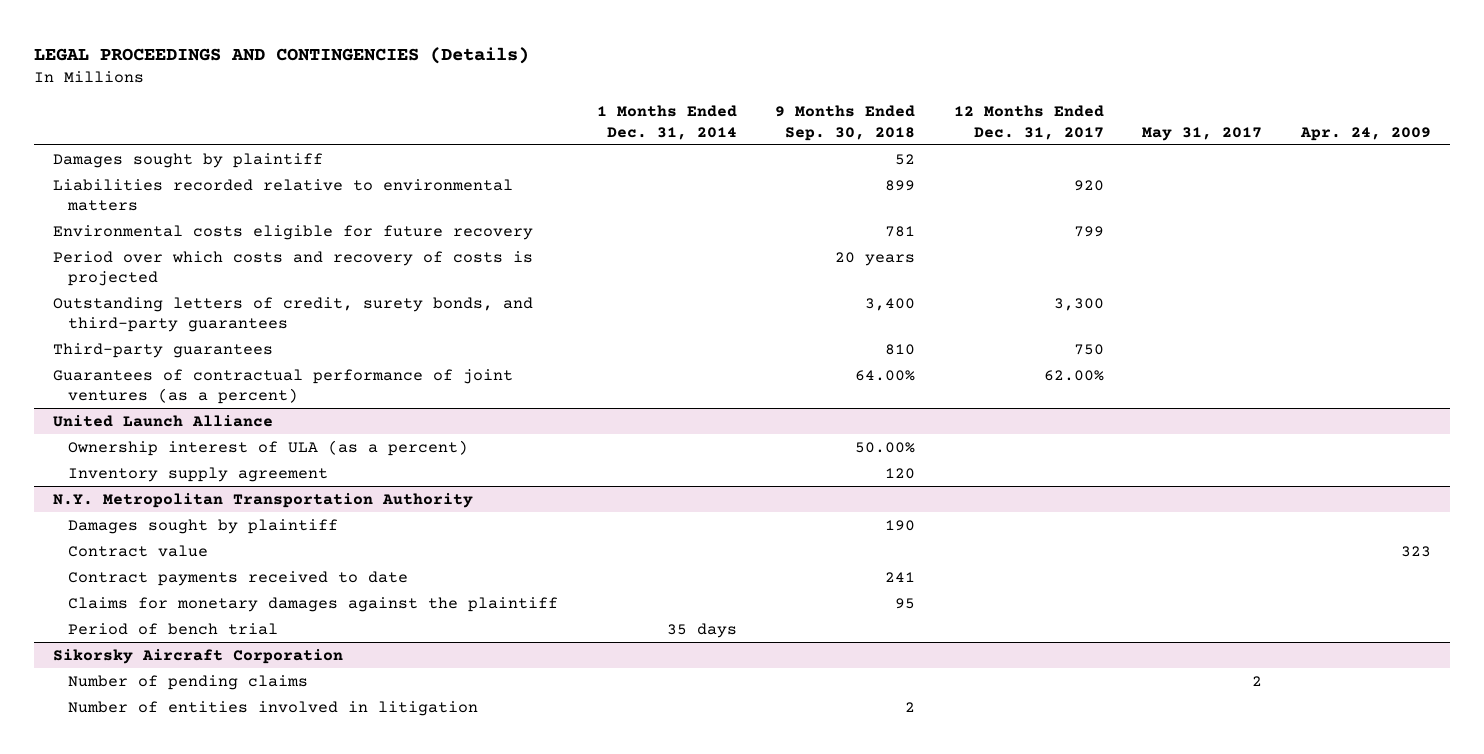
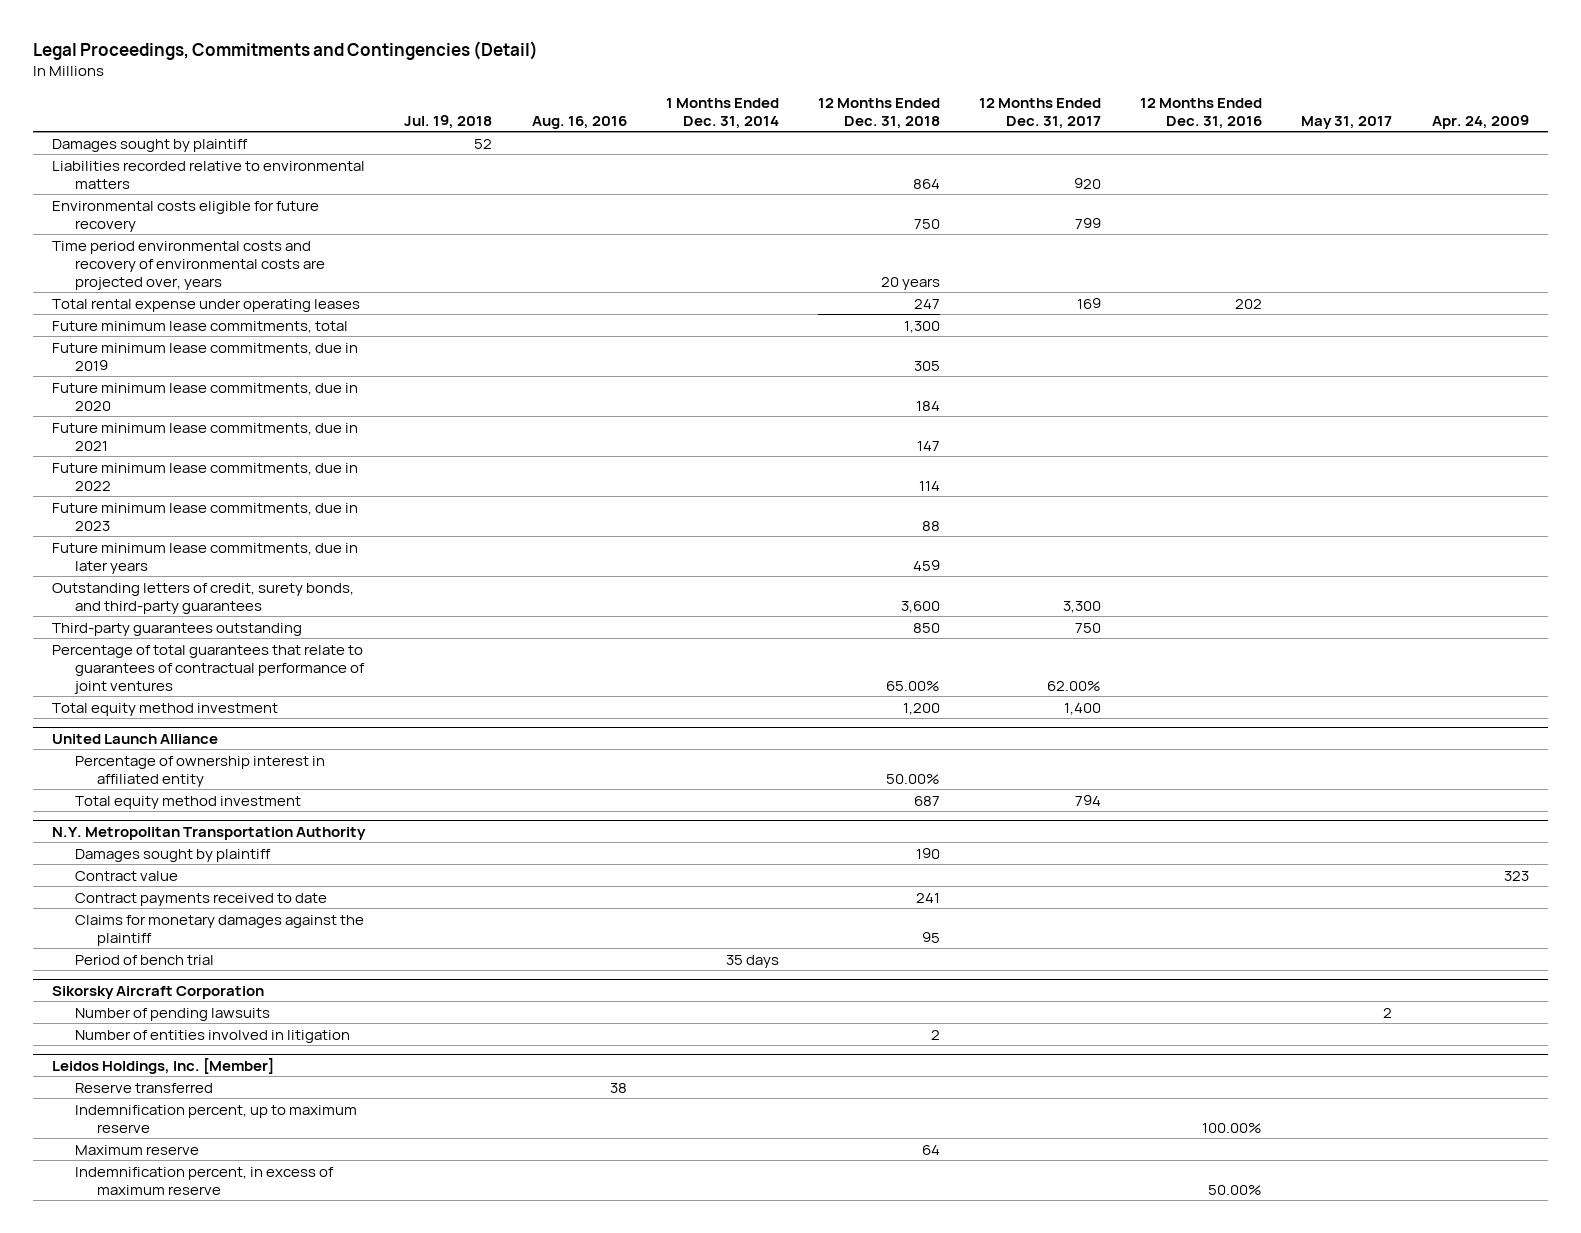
- LEGAL PROCEEDINGS AND CONTINGENCIES (Details)
+ Legal Proceedings, Commitments and Contingencies (Detail)
- | 1 Months Ended Dec. 31, 2014 | 9 Months Ended Sep. 30, 2018 | 12 Months Ended Dec. 31, 2017 | May 31, 2017 | Apr. 24, 2009
+ | Jul. 19, 2018 | Aug. 16, 2016 | 1 Months Ended Dec. 31, 2014 | 12 Months Ended Dec. 31, 2018 | 12 Months Ended Dec. 31, 2017 | 12 Months Ended Dec. 31, 2016 | May 31, 2017 | Apr. 24, 2009
- Period over which costs and recovery of costs is projected | | 20 years | | |
+ Time period environmental costs and recovery of environmental costs are projected over, years | | | | 20 years | | | |
+ Total rental expense under operating leases | | | | 247 | 169 | 202 | |
+ Future minimum lease commitments, total | | | | 1,300 | | | |
+ Future minimum lease commitments, due in 2019 | | | | 305 | | | |
+ Future minimum lease commitments, due in 2020 | | | | 184 | | | |
+ Future minimum lease commitments, due in 2021 | | | | 147 | | | |
+ Future minimum lease commitments, due in 2022 | | | | 114 | | | |
+ Future minimum lease commitments, due in 2023 | | | | 88 | | | |
+ Future minimum lease commitments, due in later years | | | | 459 | | | |
- Third-party guarantees | | 810 | 750 | |
- Guarantees of contractual performance of joint ventures (as a percent) | | 64.00% | 62.00% | |
+ Third-party guarantees outstanding | | | | 850 | 750 | | |
+ Percentage of total guarantees that relate to guarantees of contractual performance of joint ventures | | | | 65.00% | 62.00% | | |
+ Total equity method investment | | | | 1,200 | 1,400 | | |
@ United Launch Alliance
- Ownership interest of ULA (as a percent) | | 50.00% | | |
- Inventory supply agreement | | 120 | | |
+ Percentage of ownership interest in affiliated entity | | | | 50.00% | | | |
+ Total equity method investment | | | | 687 | 794 | | |
@ Sikorsky Aircraft Corporation
- Number of pending claims | | | | 2 |
+ Number of pending lawsuits | | | | | | | 2 |
+ Leidos Holdings, Inc. [Member]
+ Reserve transferred | | 38 | | | | | |
+ Indemnification percent, up to maximum reserve | | | | | | 100.00% | |
+ Maximum reserve | | | | 64 | | | |
+ Indemnification percent, in excess of maximum reserve | | | | | | 50.00% | |

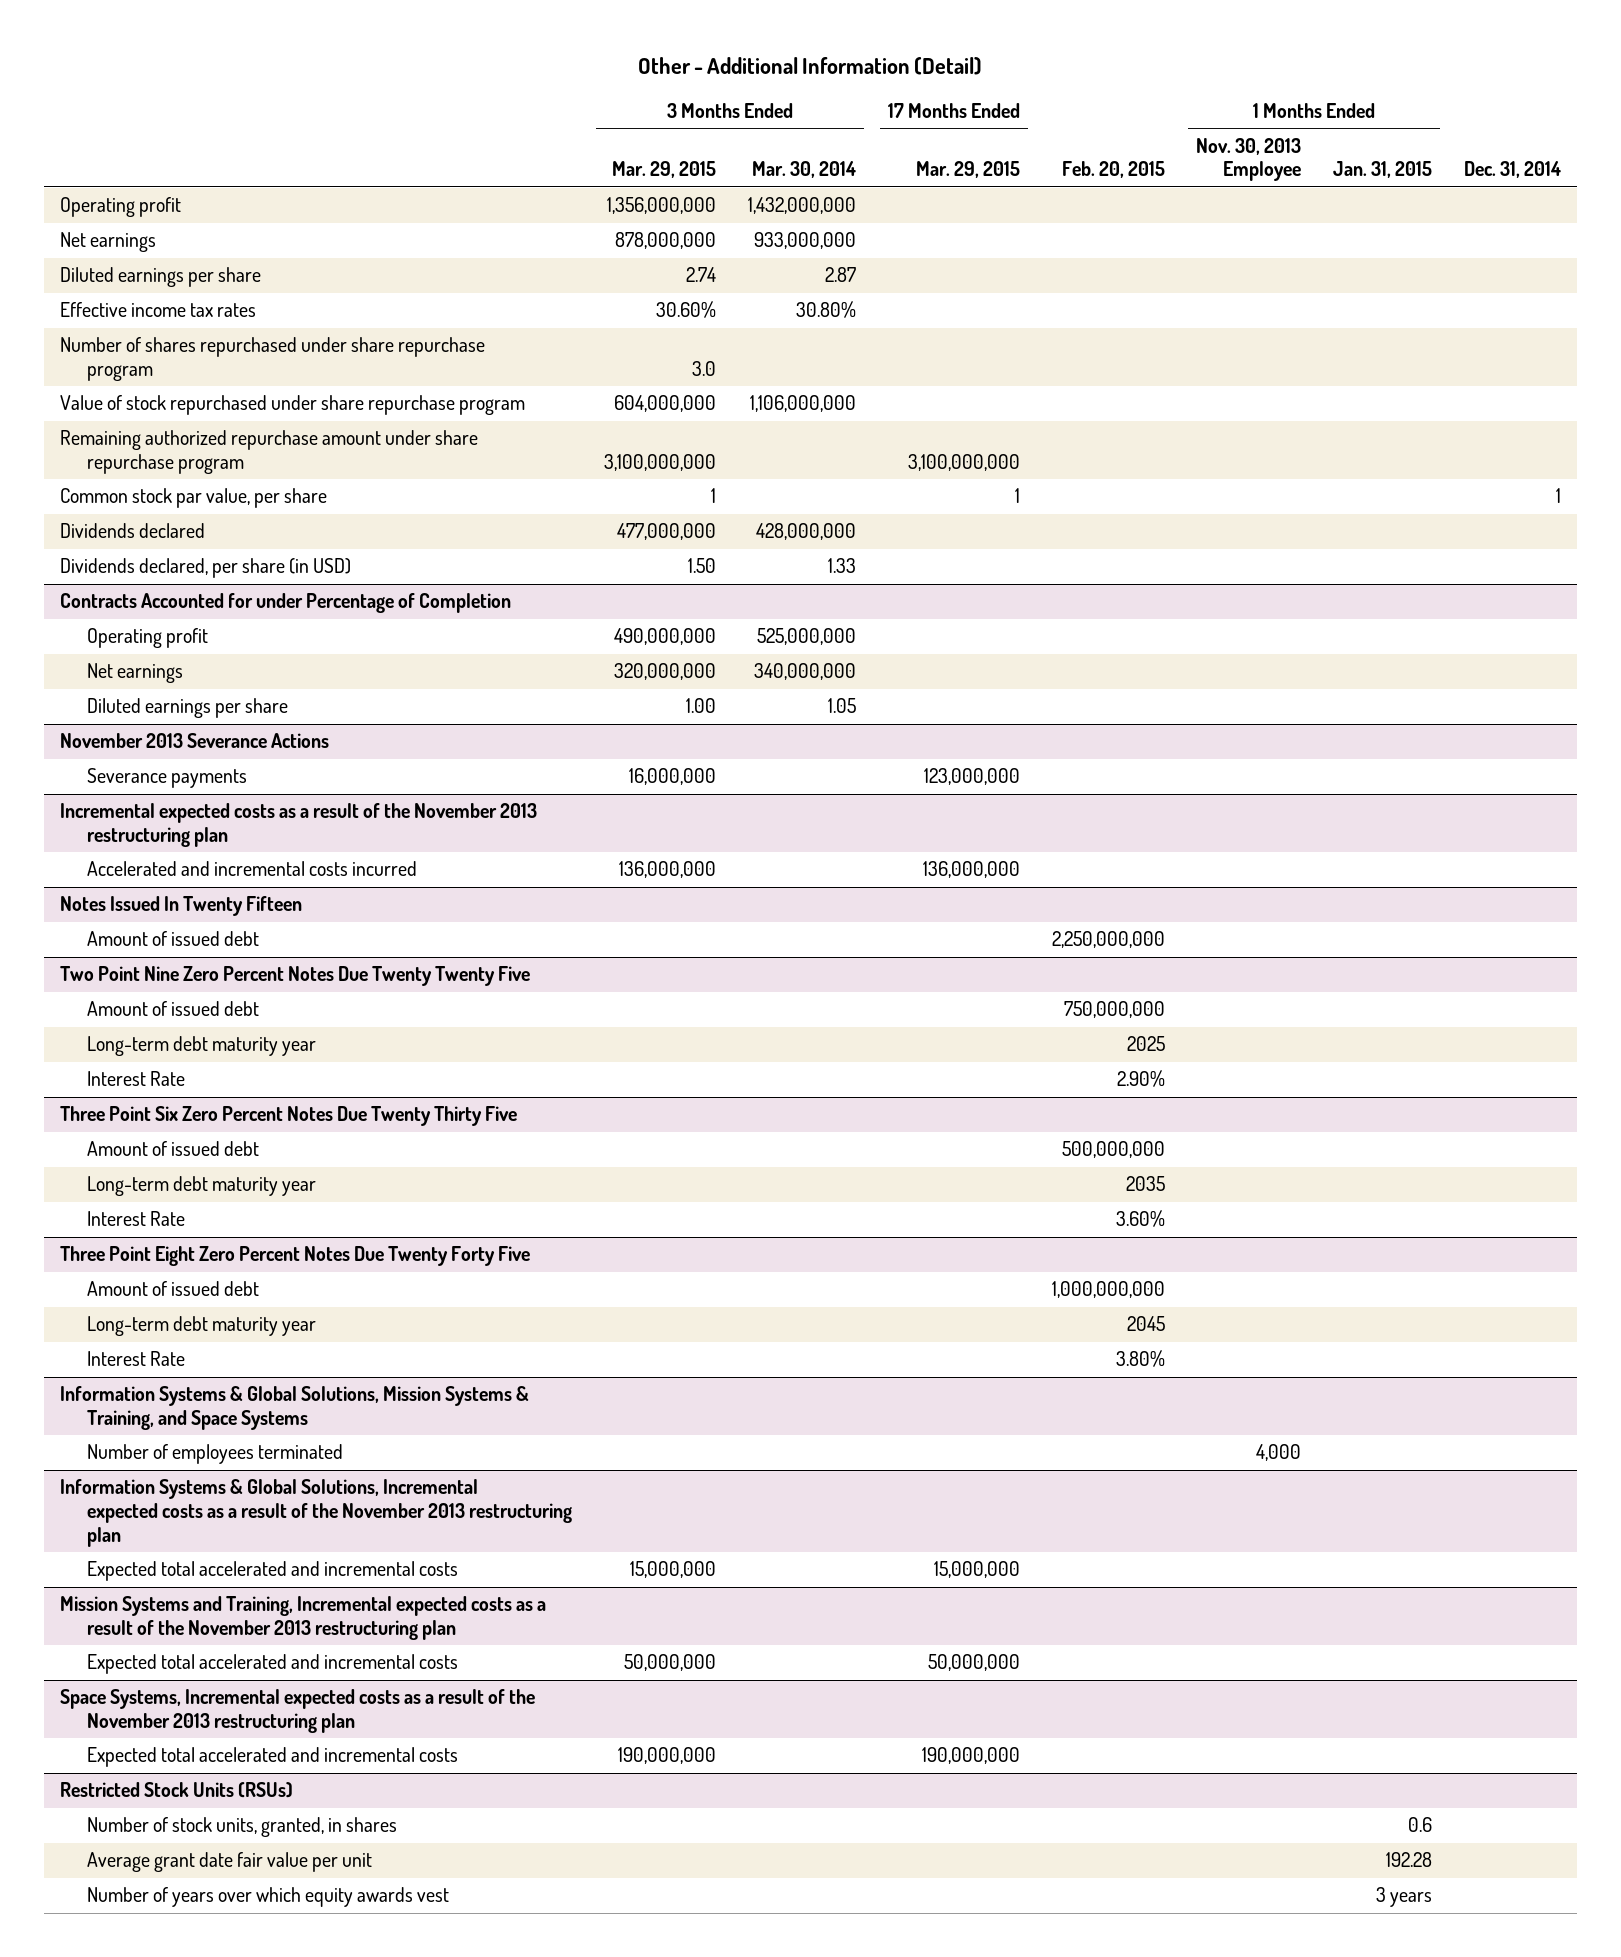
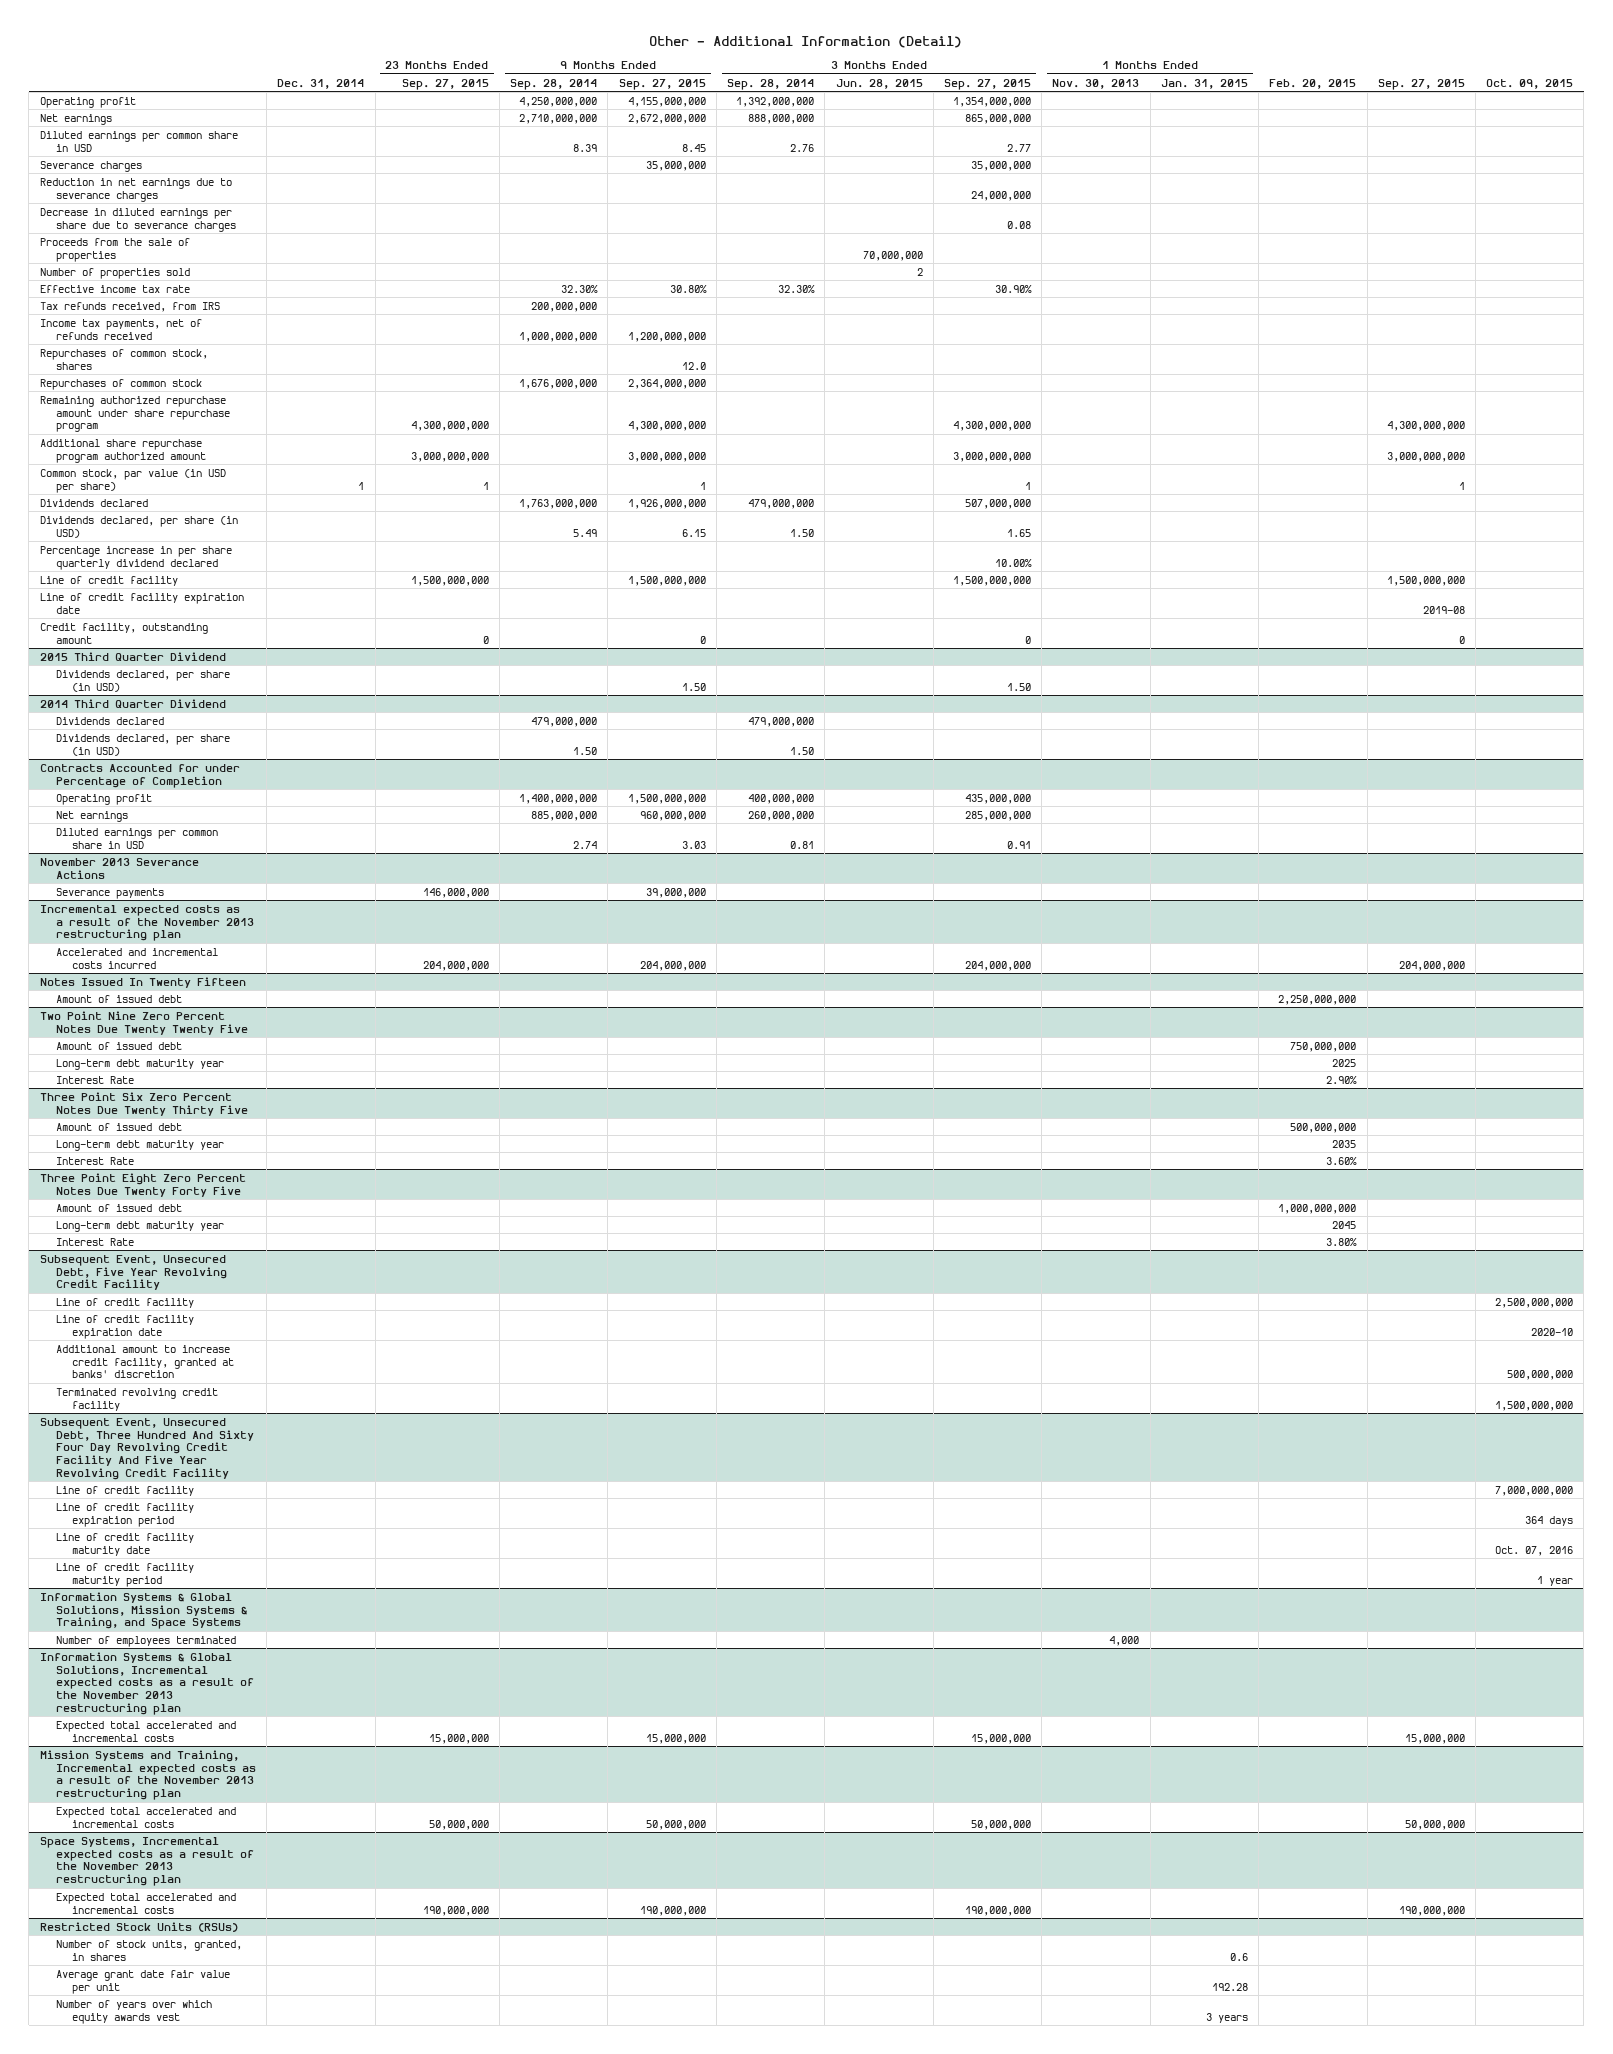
- | 3 Months Ended Mar. 29, 2015 | 3 Months Ended Mar. 30, 2014 | 17 Months Ended Mar. 29, 2015 | Feb. 20, 2015 | 1 Months Ended Nov. 30, 2013 Employee | 1 Months Ended Jan. 31, 2015 | Dec. 31, 2014
+ | Dec. 31, 2014 | 23 Months Ended Sep. 27, 2015 | 9 Months Ended Sep. 28, 2014 | 9 Months Ended Sep. 27, 2015 | 3 Months Ended Sep. 28, 2014 | 3 Months Ended Jun. 28, 2015 | 3 Months Ended Sep. 27, 2015 | 1 Months Ended Nov. 30, 2013 | 1 Months Ended Jan. 31, 2015 | Feb. 20, 2015 | Sep. 27, 2015 | Oct. 09, 2015
- Diluted earnings per share | 2.74 | 2.87 | | | | |
- Effective income tax rates | 30.60% | 30.80% | | | | |
- Number of shares repurchased under share repurchase program | 3.0 | | | | | |
- Value of stock repurchased under share repurchase program | 604,000,000 | 1,106,000,000 | | | | |
+ Diluted earnings per common share in USD | | | 8.39 | 8.45 | 2.76 | | 2.77 | | | | |
+ Severance charges | | | | 35,000,000 | | | 35,000,000 | | | | |
+ Reduction in net earnings due to severance charges | | | | | | | 24,000,000 | | | | |
+ Decrease in diluted earnings per share due to severance charges | | | | | | | 0.08 | | | | |
+ Proceeds from the sale of properties | | | | | | 70,000,000 | | | | | |
+ Number of properties sold | | | | | | 2 | | | | | |
+ Effective income tax rate | | | 32.30% | 30.80% | 32.30% | | 30.90% | | | | |
+ Tax refunds received, from IRS | | | 200,000,000 | | | | | | | | |
+ Income tax payments, net of refunds received | | | 1,000,000,000 | 1,200,000,000 | | | | | | | |
+ Repurchases of common stock, shares | | | | 12.0 | | | | | | | |
+ Repurchases of common stock | | | 1,676,000,000 | 2,364,000,000 | | | | | | | |
- Common stock par value, per share | 1 | | 1 | | | | 1
+ Additional share repurchase program authorized amount | | 3,000,000,000 | | 3,000,000,000 | | | 3,000,000,000 | | | | 3,000,000,000 |
+ Common stock, par value (in USD per share) | 1 | 1 | | 1 | | | 1 | | | | 1 |
+ Percentage increase in per share quarterly dividend declared | | | | | | | 10.00% | | | | |
+ Line of credit facility | | 1,500,000,000 | | 1,500,000,000 | | | 1,500,000,000 | | | | 1,500,000,000 |
+ Line of credit facility expiration date | | | | | | | | | | | 2019-08 |
+ Credit facility, outstanding amount | | 0 | | 0 | | | 0 | | | | 0 |
+ 2015 Third Quarter Dividend
+ Dividends declared, per share (in USD) | | | | 1.50 | | | 1.50 | | | | |
+ 2014 Third Quarter Dividend
+ Dividends declared | | | 479,000,000 | | 479,000,000 | | | | | | |
+ Dividends declared, per share (in USD) | | | 1.50 | | 1.50 | | | | | | |
@ Contracts Accounted for under Percentage of Completion
- Diluted earnings per share | 1.00 | 1.05 | | | | |
+ Diluted earnings per common share in USD | | | 2.74 | 3.03 | 0.81 | | 0.91 | | | | |
+ Subsequent Event, Unsecured Debt, Five Year Revolving Credit Facility
+ Line of credit facility | | | | | | | | | | | | 2,500,000,000
+ Line of credit facility expiration date | | | | | | | | | | | | 2020-10
+ Additional amount to increase credit facility, granted at banks' discretion | | | | | | | | | | | | 500,000,000
+ Terminated revolving credit facility | | | | | | | | | | | | 1,500,000,000
+ Subsequent Event, Unsecured Debt, Three Hundred And Sixty Four Day Revolving Credit Facility And Five Year Revolving Credit Facility
+ Line of credit facility | | | | | | | | | | | | 7,000,000,000
+ Line of credit facility expiration period | | | | | | | | | | | | 364 days
+ Line of credit facility maturity date | | | | | | | | | | | | Oct. 07, 2016
+ Line of credit facility maturity period | | | | | | | | | | | | 1 year

